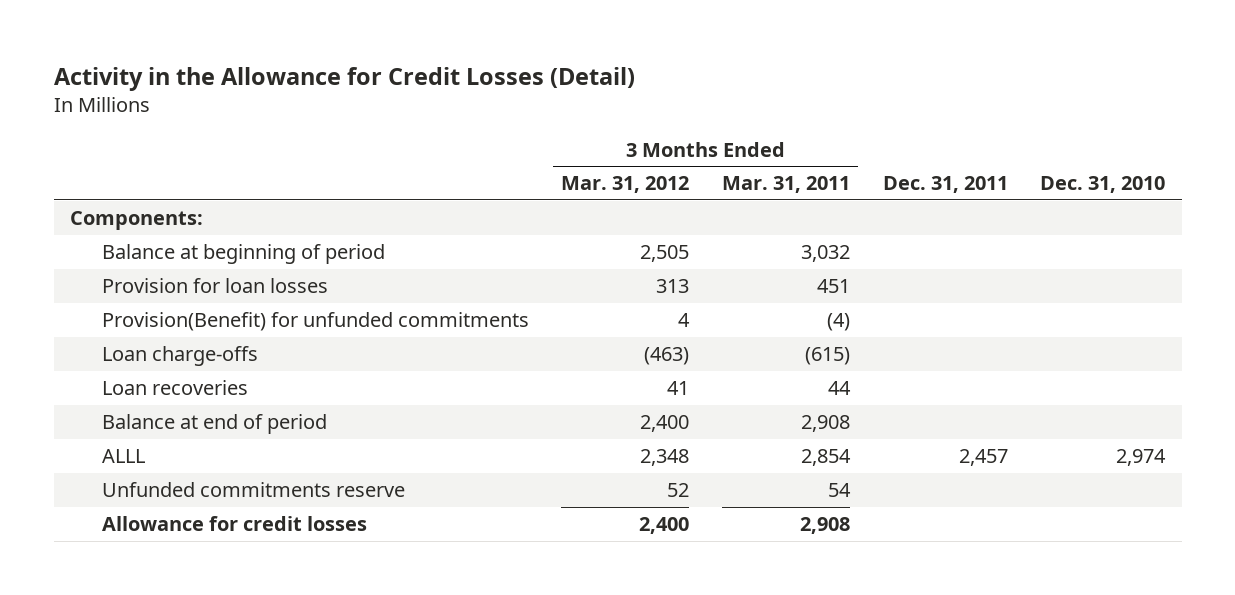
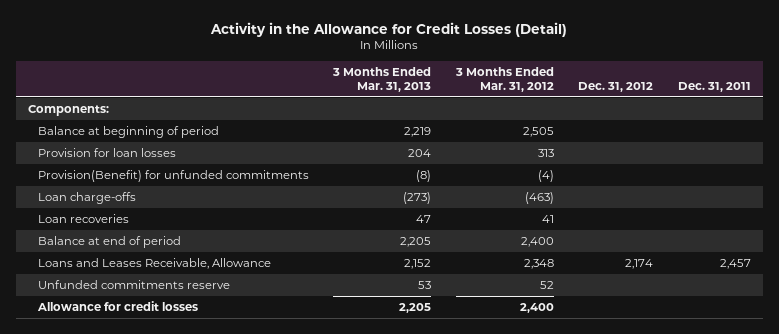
- | 3 Months Ended Mar. 31, 2012 | 3 Months Ended Mar. 31, 2011 | Dec. 31, 2011 | Dec. 31, 2010
+ | 3 Months Ended Mar. 31, 2013 | 3 Months Ended Mar. 31, 2012 | Dec. 31, 2012 | Dec. 31, 2011
- Provision(Benefit) for unfunded commitments | 4 | (4) | |
+ Provision(Benefit) for unfunded commitments | (8) | (4) | |
- ALLL | 2,348 | 2,854 | 2,457 | 2,974
+ Loans and Leases Receivable, Allowance | 2,152 | 2,348 | 2,174 | 2,457

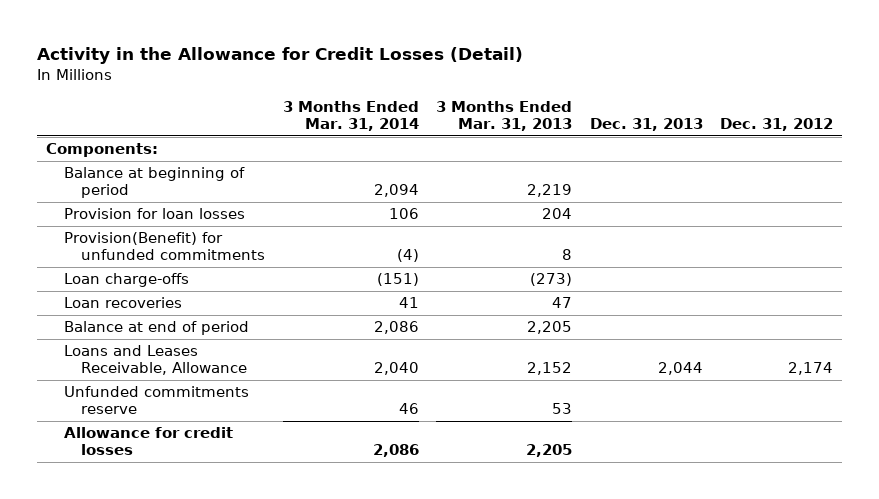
- | 3 Months Ended Mar. 31, 2013 | 3 Months Ended Mar. 31, 2012 | Dec. 31, 2012 | Dec. 31, 2011
+ | 3 Months Ended Mar. 31, 2014 | 3 Months Ended Mar. 31, 2013 | Dec. 31, 2013 | Dec. 31, 2012
- Provision(Benefit) for unfunded commitments | (8) | (4) | |
+ Provision(Benefit) for unfunded commitments | (4) | 8 | |

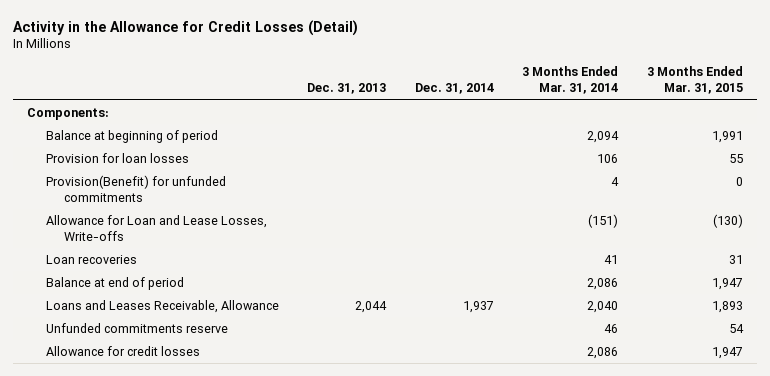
- | 3 Months Ended Mar. 31, 2014 | 3 Months Ended Mar. 31, 2013 | Dec. 31, 2013 | Dec. 31, 2012
+ | Dec. 31, 2013 | Dec. 31, 2014 | 3 Months Ended Mar. 31, 2014 | 3 Months Ended Mar. 31, 2015
- Provision(Benefit) for unfunded commitments | (4) | 8 | |
- Loan charge-offs | (151) | (273) | |
+ Provision(Benefit) for unfunded commitments | | | 4 | 0
+ Allowance for Loan and Lease Losses, Write-offs | | | (151) | (130)

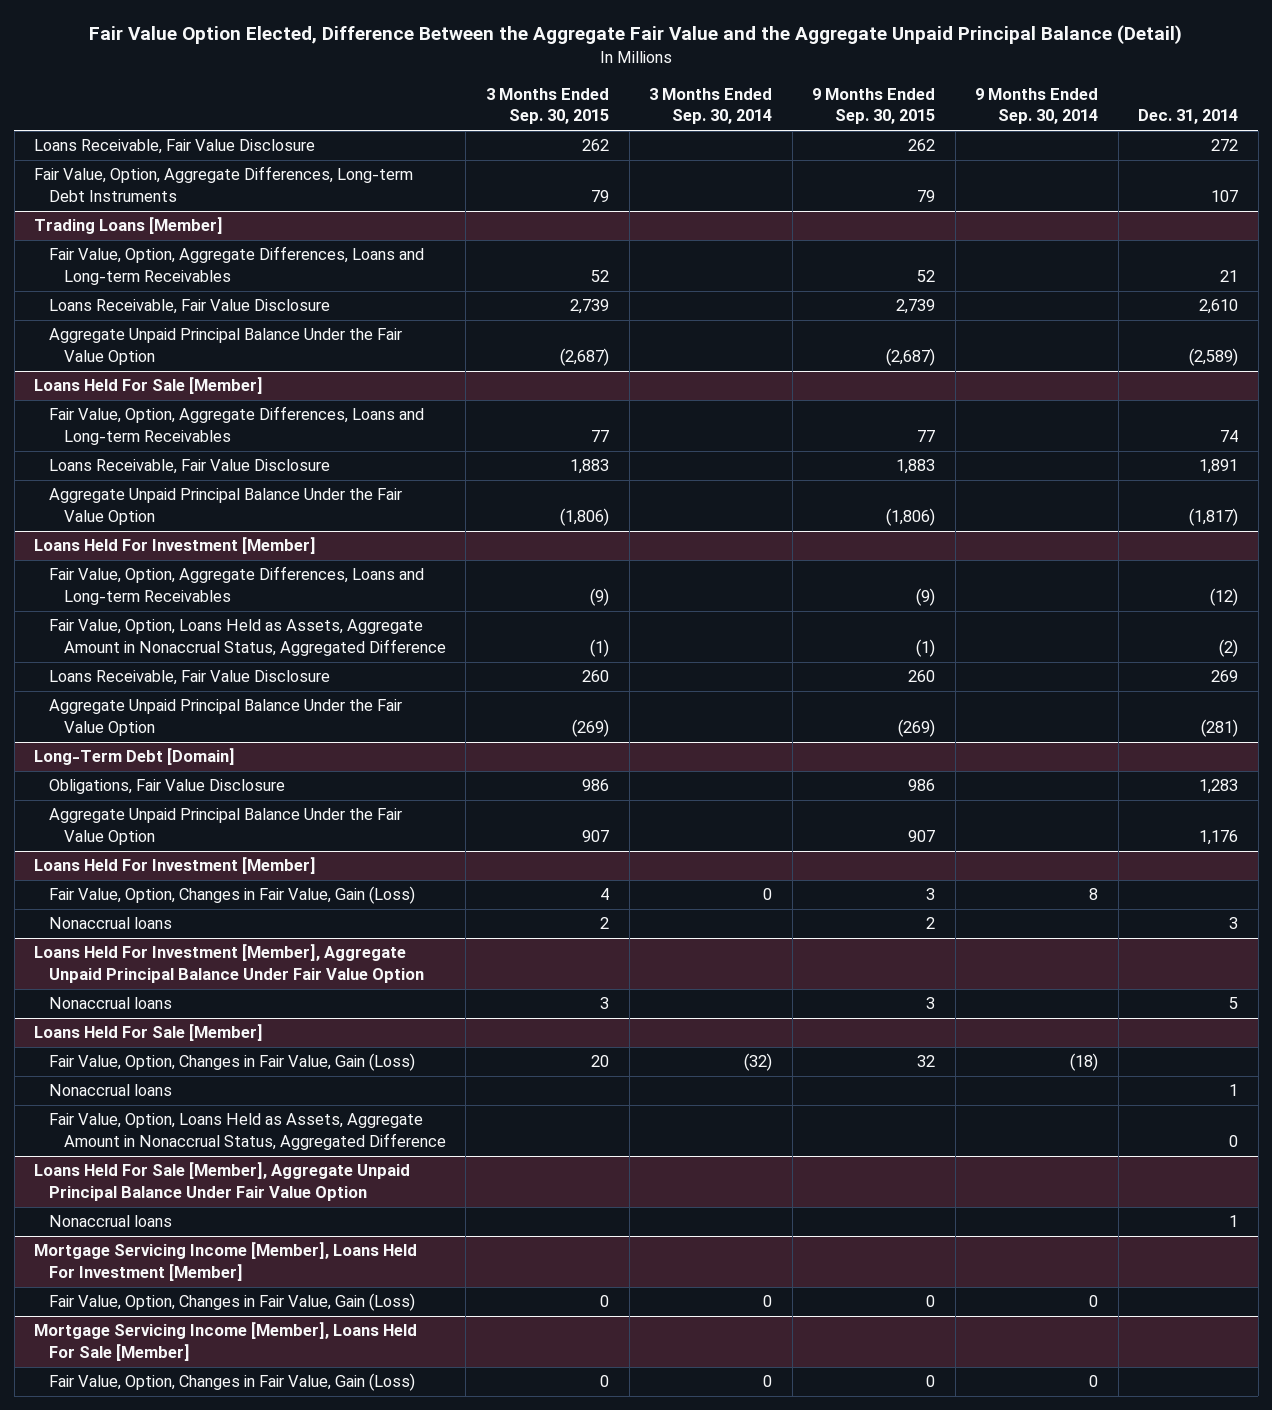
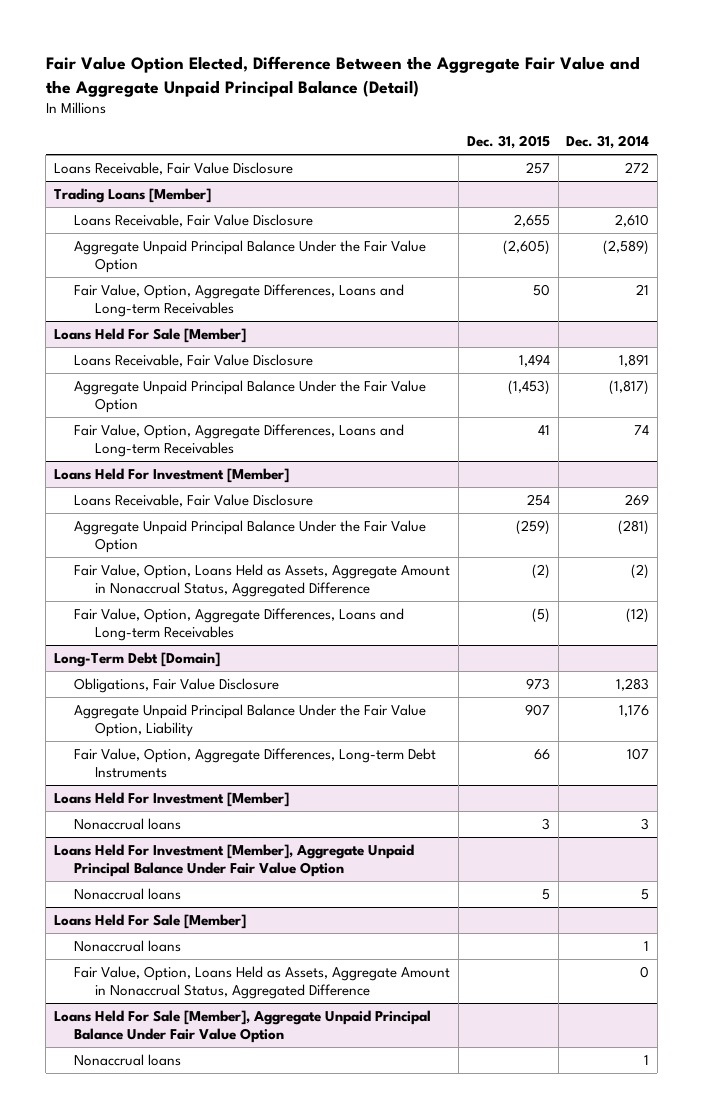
- | 3 Months Ended Sep. 30, 2015 | 3 Months Ended Sep. 30, 2014 | 9 Months Ended Sep. 30, 2015 | 9 Months Ended Sep. 30, 2014 | Dec. 31, 2014
+ | Dec. 31, 2015 | Dec. 31, 2014
- Fair Value, Option, Aggregate Differences, Long-term Debt Instruments | 79 | | 79 | | 107
@ Trading Loans [Member]
moved down: Fair Value, Option, Aggregate Differences, Loans and Long-term Receivables | 50 | 21
@ Loans Held For Sale [Member]
moved down: Fair Value, Option, Aggregate Differences, Loans and Long-term Receivables | 41 | 74
@ Loans Held For Investment [Member]
moved down: Fair Value, Option, Loans Held as Assets, Aggregate Amount in Nonaccrual Status, Aggregated Difference | (2) | (2)
moved down: Fair Value, Option, Aggregate Differences, Loans and Long-term Receivables | (5) | (12)
@ Long-Term Debt [Domain]
- Aggregate Unpaid Principal Balance Under the Fair Value Option | 907 | | 907 | | 1,176
+ Aggregate Unpaid Principal Balance Under the Fair Value Option, Liability | 907 | 1,176
+ Fair Value, Option, Aggregate Differences, Long-term Debt Instruments | 66 | 107
@ Loans Held For Investment [Member]
- Fair Value, Option, Changes in Fair Value, Gain (Loss) | 4 | 0 | 3 | 8 |
@ Loans Held For Sale [Member]
- Fair Value, Option, Changes in Fair Value, Gain (Loss) | 20 | (32) | 32 | (18) |
- Mortgage Servicing Income [Member], Loans Held For Investment [Member]
- Fair Value, Option, Changes in Fair Value, Gain (Loss) | 0 | 0 | 0 | 0 |
- Mortgage Servicing Income [Member], Loans Held For Sale [Member]
- Fair Value, Option, Changes in Fair Value, Gain (Loss) | 0 | 0 | 0 | 0 |

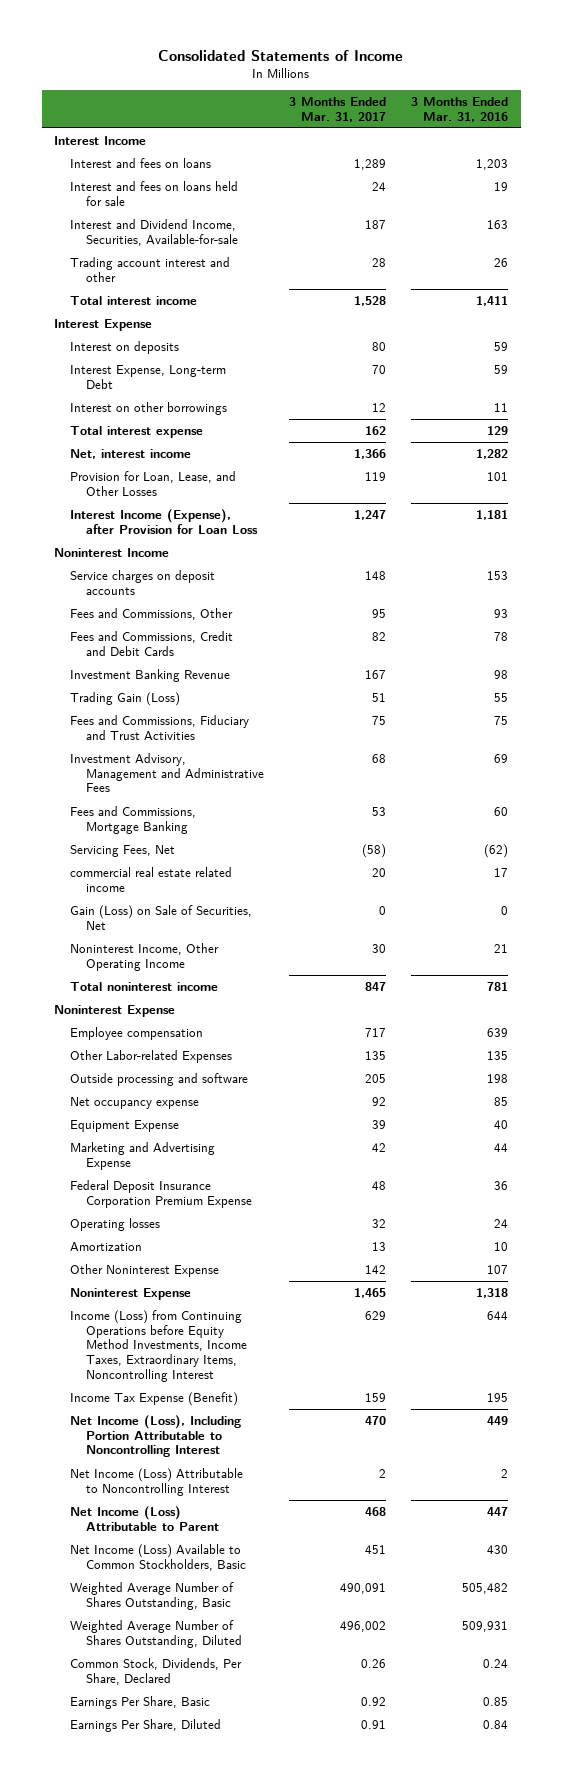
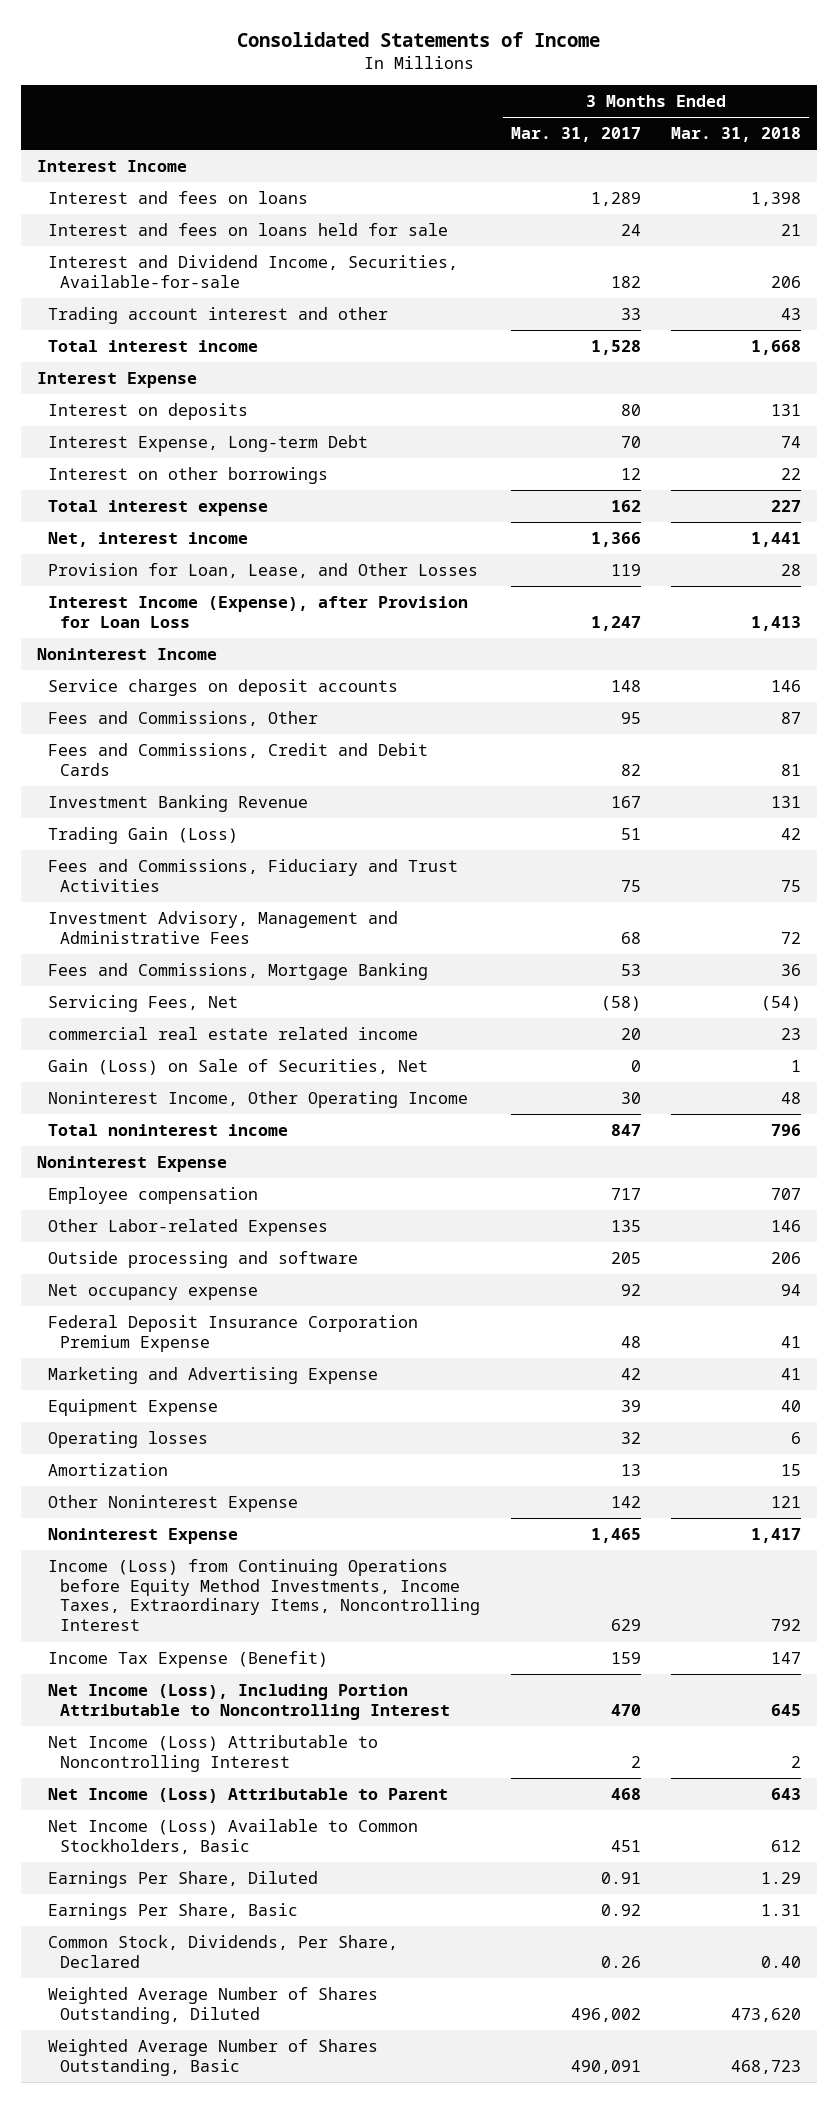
- | 3 Months Ended Mar. 31, 2017 | 3 Months Ended Mar. 31, 2016
+ | 3 Months Ended Mar. 31, 2017 | 3 Months Ended Mar. 31, 2018
- Interest and Dividend Income, Securities, Available-for-sale | 187 | 163
- Trading account interest and other | 28 | 26
+ Interest and Dividend Income, Securities, Available-for-sale | 182 | 206
+ Trading account interest and other | 33 | 43
moved down: Marketing and Advertising Expense | 42 | 41
moved down: Equipment Expense | 39 | 40
moved down: Earnings Per Share, Basic | 0.92 | 1.31
moved down: Common Stock, Dividends, Per Share, Declared | 0.26 | 0.40
moved down: Weighted Average Number of Shares Outstanding, Diluted | 496,002 | 473,620
moved down: Weighted Average Number of Shares Outstanding, Basic | 490,091 | 468,723

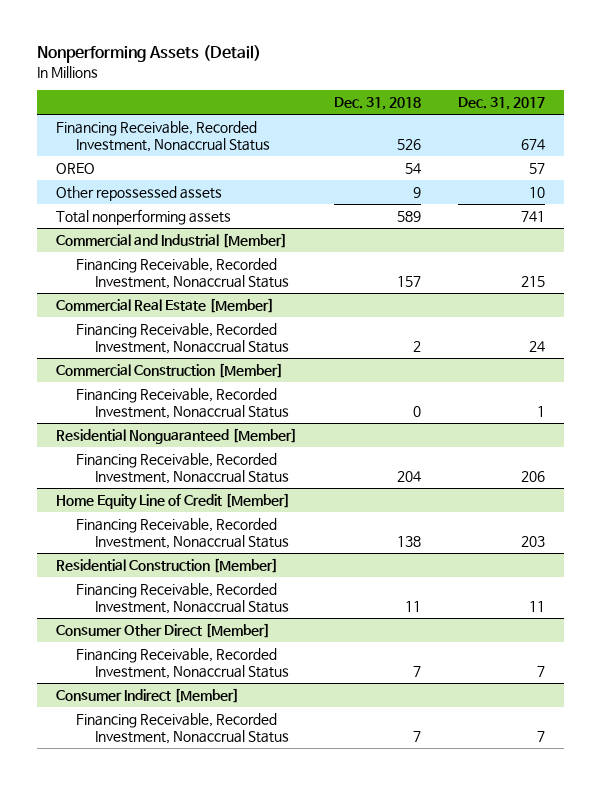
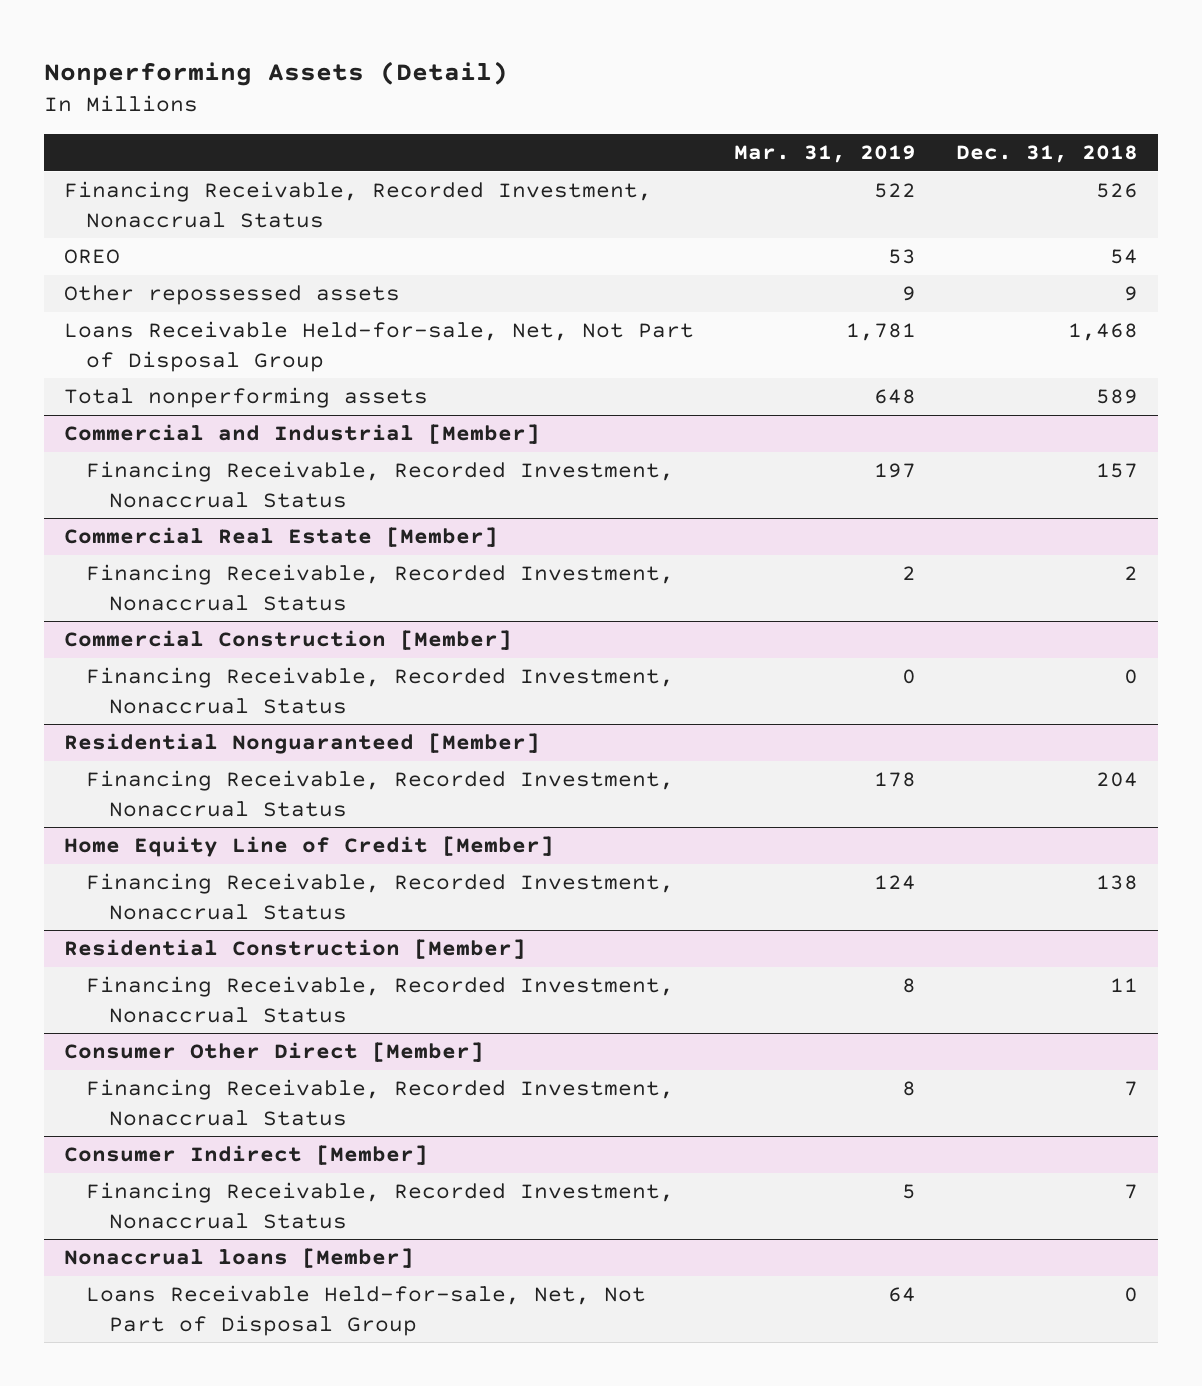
- | Dec. 31, 2018 | Dec. 31, 2017
+ | Mar. 31, 2019 | Dec. 31, 2018
+ Loans Receivable Held-for-sale, Net, Not Part of Disposal Group | 1,781 | 1,468
+ Nonaccrual loans [Member]
+ Loans Receivable Held-for-sale, Net, Not Part of Disposal Group | 64 | 0

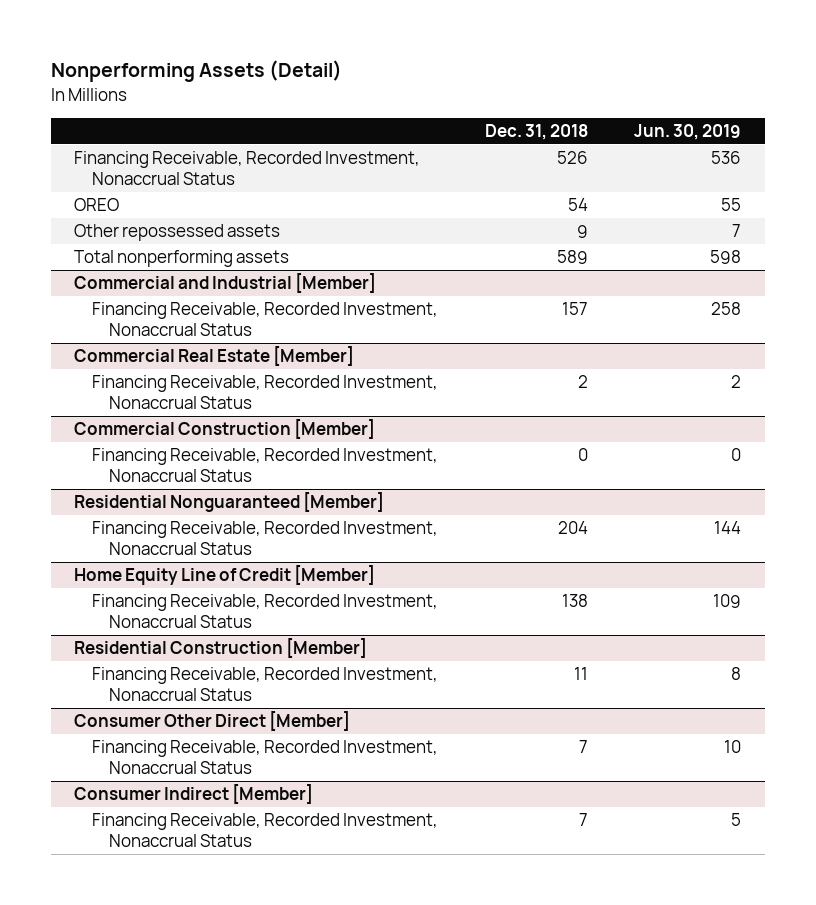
- | Mar. 31, 2019 | Dec. 31, 2018
+ | Dec. 31, 2018 | Jun. 30, 2019
- Loans Receivable Held-for-sale, Net, Not Part of Disposal Group | 1,781 | 1,468
- Nonaccrual loans [Member]
- Loans Receivable Held-for-sale, Net, Not Part of Disposal Group | 64 | 0

